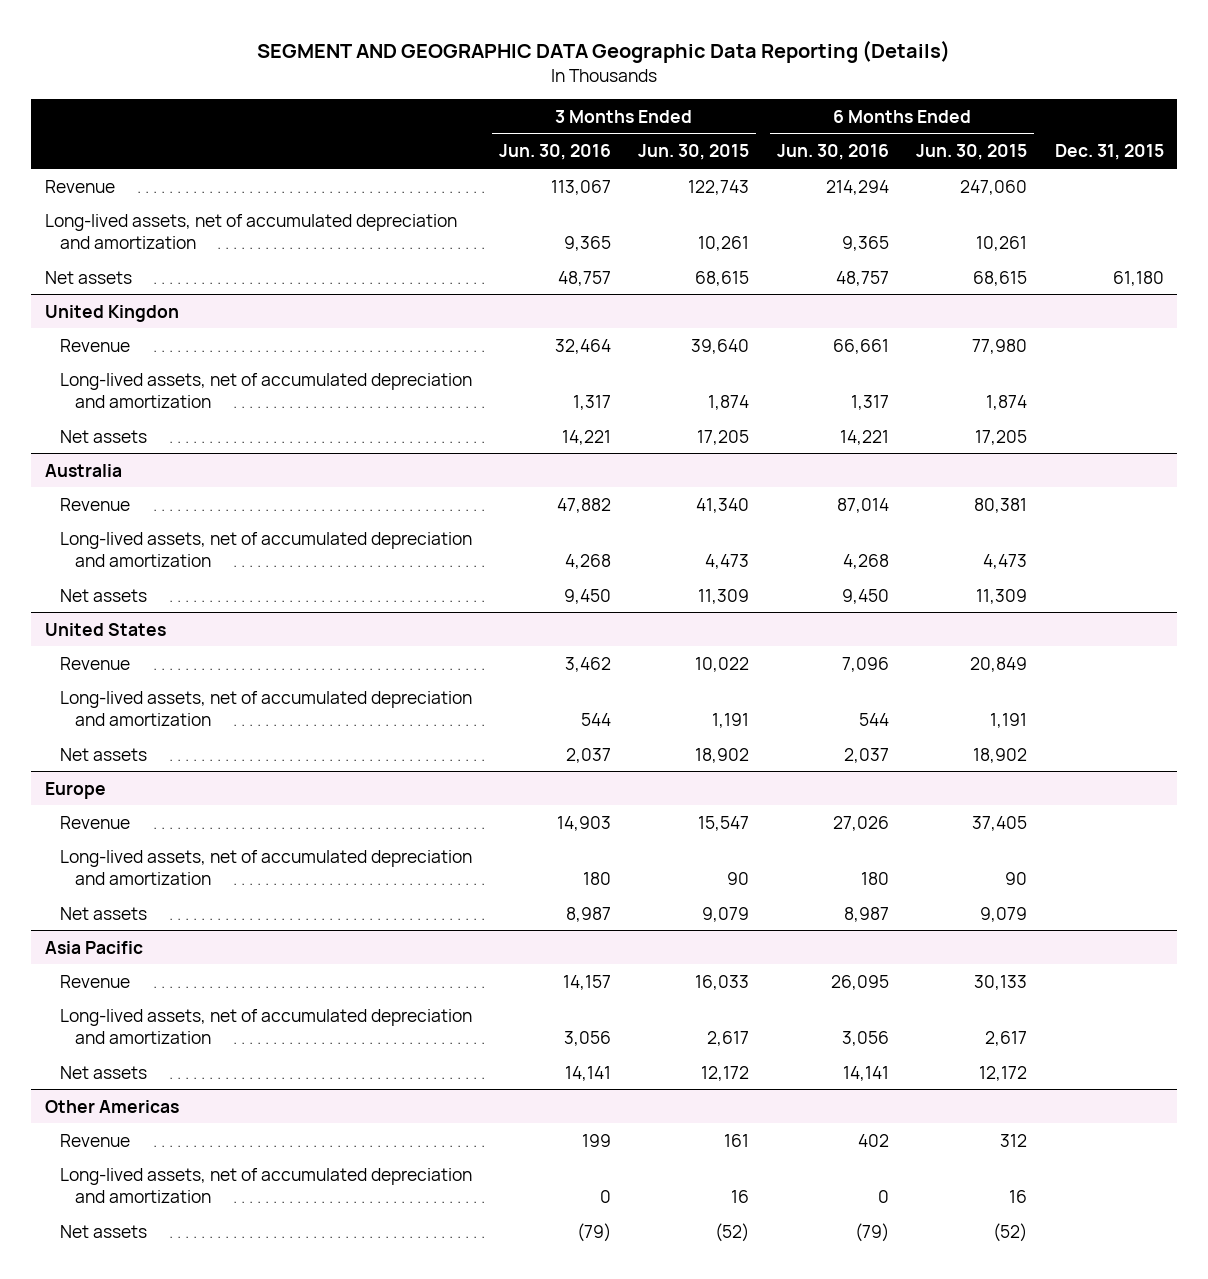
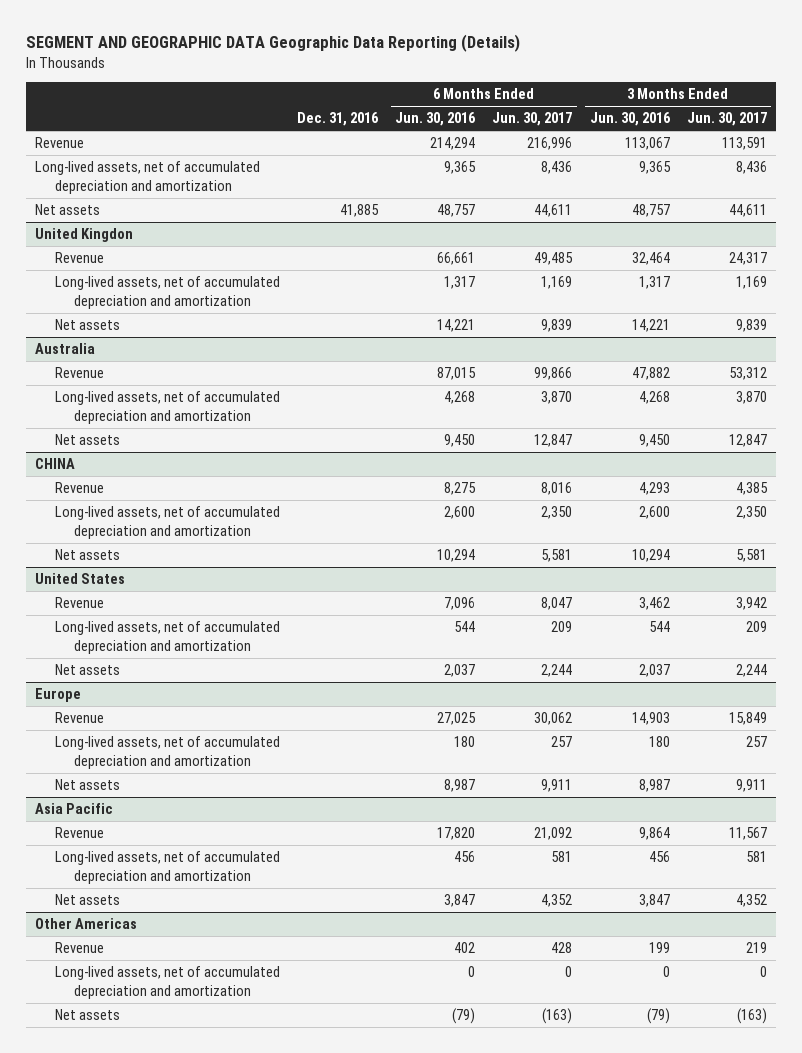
- | 3 Months Ended Jun. 30, 2016 | 3 Months Ended Jun. 30, 2015 | 6 Months Ended Jun. 30, 2016 | 6 Months Ended Jun. 30, 2015 | Dec. 31, 2015
+ | Dec. 31, 2016 | 6 Months Ended Jun. 30, 2016 | 6 Months Ended Jun. 30, 2017 | 3 Months Ended Jun. 30, 2016 | 3 Months Ended Jun. 30, 2017
@ Australia
- Revenue | 47,882 | 41,340 | 87,014 | 80,381 |
+ Revenue | | 87,015 | 99,866 | 47,882 | 53,312
+ CHINA
+ Revenue | | 8,275 | 8,016 | 4,293 | 4,385
+ Long-lived assets, net of accumulated depreciation and amortization | | 2,600 | 2,350 | 2,600 | 2,350
+ Net assets | | 10,294 | 5,581 | 10,294 | 5,581
@ Europe
- Revenue | 14,903 | 15,547 | 27,026 | 37,405 |
+ Revenue | | 27,025 | 30,062 | 14,903 | 15,849
@ Asia Pacific
- Revenue | 14,157 | 16,033 | 26,095 | 30,133 |
- Long-lived assets, net of accumulated depreciation and amortization | 3,056 | 2,617 | 3,056 | 2,617 |
- Net assets | 14,141 | 12,172 | 14,141 | 12,172 |
+ Revenue | | 17,820 | 21,092 | 9,864 | 11,567
+ Long-lived assets, net of accumulated depreciation and amortization | | 456 | 581 | 456 | 581
+ Net assets | | 3,847 | 4,352 | 3,847 | 4,352

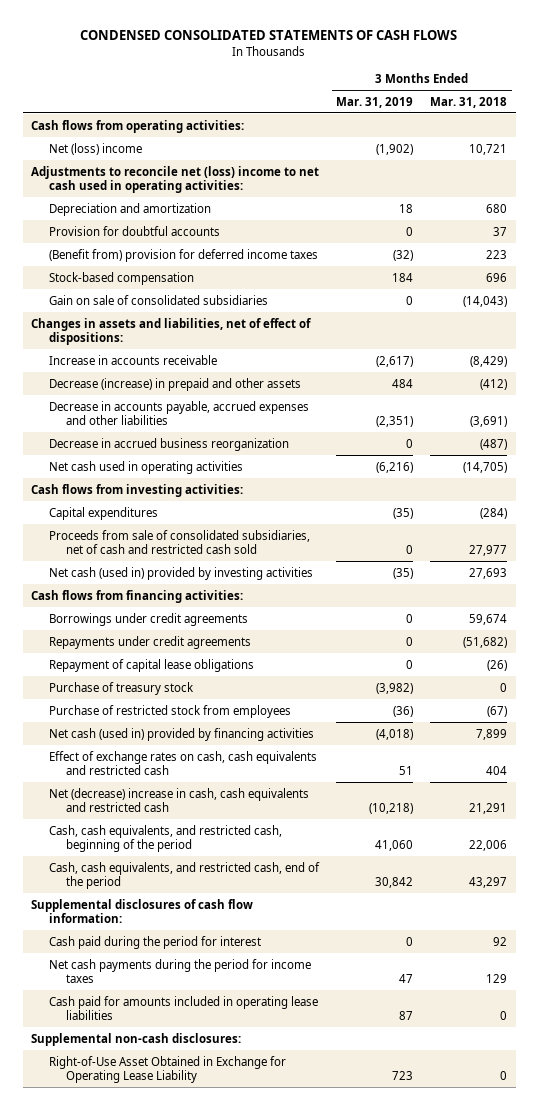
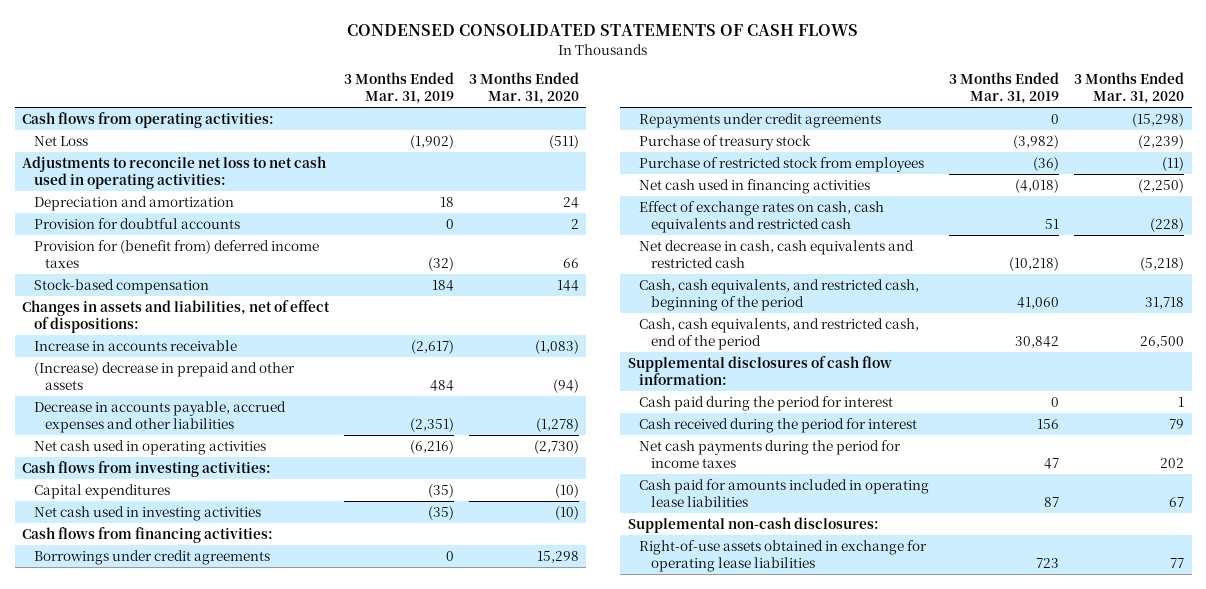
- | 3 Months Ended Mar. 31, 2019 | 3 Months Ended Mar. 31, 2018
+ | 3 Months Ended Mar. 31, 2019 | 3 Months Ended Mar. 31, 2020
- Net (loss) income | (1,902) | 10,721
- Adjustments to reconcile net (loss) income to net cash used in operating activities:
+ Net Loss | (1,902) | (511)
+ Adjustments to reconcile net loss to net cash used in operating activities:
- (Benefit from) provision for deferred income taxes | (32) | 223
+ Provision for (benefit from) deferred income taxes | (32) | 66
- Gain on sale of consolidated subsidiaries | 0 | (14,043)
- Decrease (increase) in prepaid and other assets | 484 | (412)
+ (Increase) decrease in prepaid and other assets | 484 | (94)
- Decrease in accrued business reorganization | 0 | (487)
- Proceeds from sale of consolidated subsidiaries, net of cash and restricted cash sold | 0 | 27,977
- Net cash (used in) provided by investing activities | (35) | 27,693
+ Net cash used in investing activities | (35) | (10)
- Repayment of capital lease obligations | 0 | (26)
- Net cash (used in) provided by financing activities | (4,018) | 7,899
+ Net cash used in financing activities | (4,018) | (2,250)
- Net (decrease) increase in cash, cash equivalents and restricted cash | (10,218) | 21,291
+ Net decrease in cash, cash equivalents and restricted cash | (10,218) | (5,218)
+ Cash received during the period for interest | 156 | 79
- Right-of-Use Asset Obtained in Exchange for Operating Lease Liability | 723 | 0
+ Right-of-use assets obtained in exchange for operating lease liabilities | 723 | 77

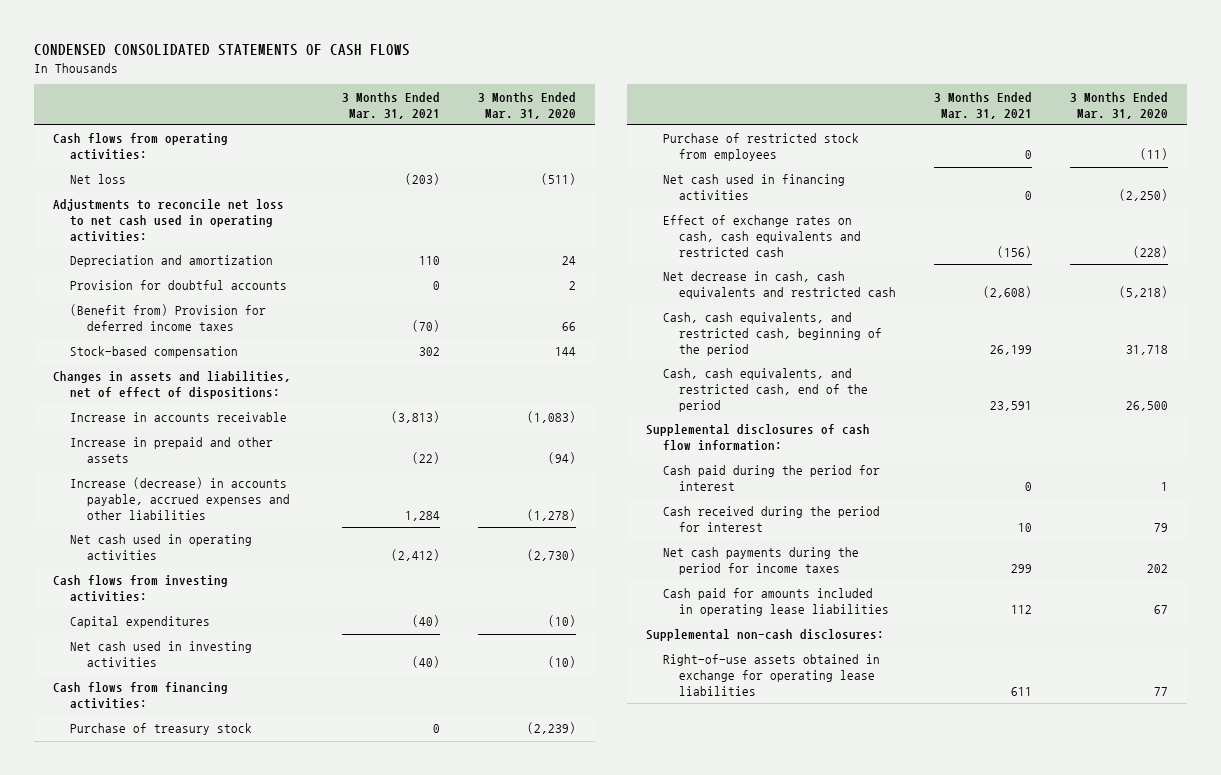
- | 3 Months Ended Mar. 31, 2019 | 3 Months Ended Mar. 31, 2020
+ | 3 Months Ended Mar. 31, 2021 | 3 Months Ended Mar. 31, 2020
- Net Loss | (1,902) | (511)
+ Net loss | (203) | (511)
- Provision for (benefit from) deferred income taxes | (32) | 66
+ (Benefit from) Provision for deferred income taxes | (70) | 66
- (Increase) decrease in prepaid and other assets | 484 | (94)
- Decrease in accounts payable, accrued expenses and other liabilities | (2,351) | (1,278)
+ Increase in prepaid and other assets | (22) | (94)
+ Increase (decrease) in accounts payable, accrued expenses and other liabilities | 1,284 | (1,278)
- Borrowings under credit agreements | 0 | 15,298
- Repayments under credit agreements | 0 | (15,298)

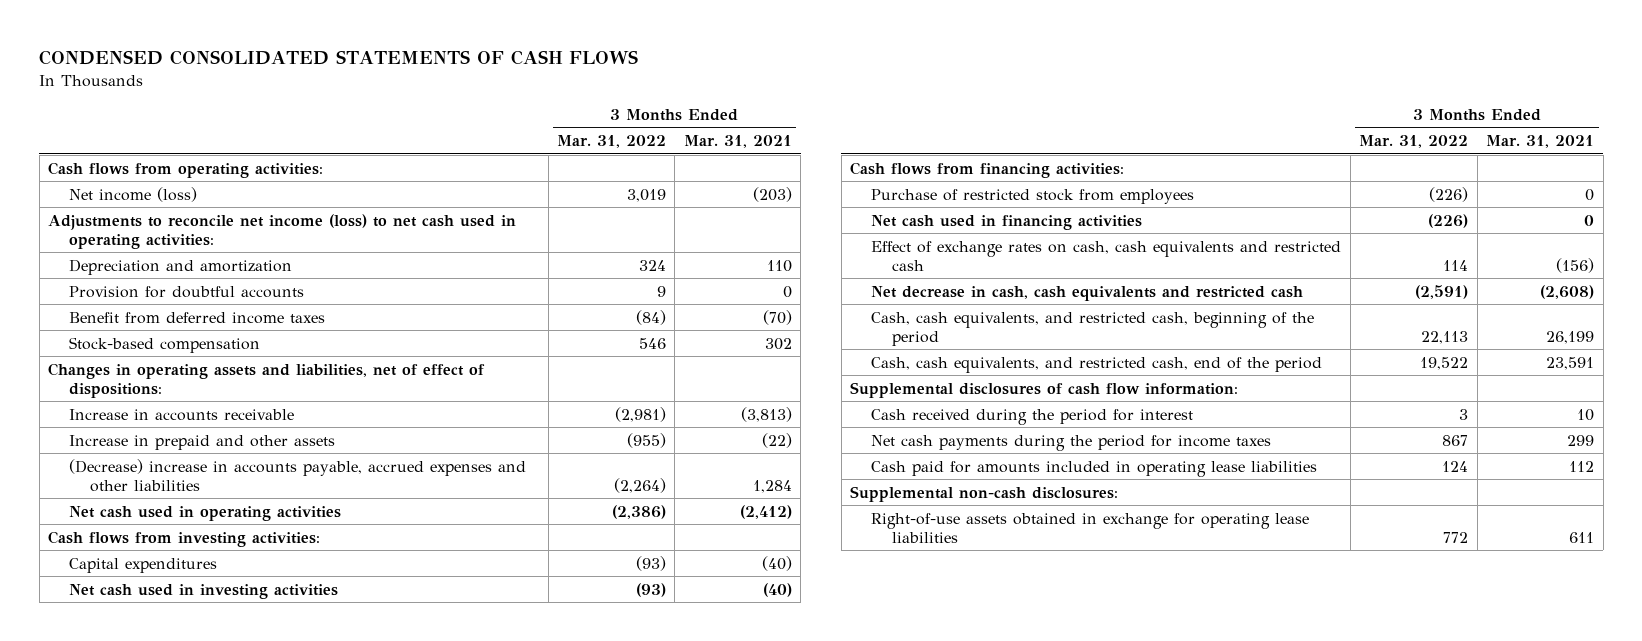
- | 3 Months Ended Mar. 31, 2021 | 3 Months Ended Mar. 31, 2020
+ | 3 Months Ended Mar. 31, 2022 | 3 Months Ended Mar. 31, 2021
- Net loss | (203) | (511)
- Adjustments to reconcile net loss to net cash used in operating activities:
+ Net income (loss) | 3,019 | (203)
+ Adjustments to reconcile net income (loss) to net cash used in operating activities:
- (Benefit from) Provision for deferred income taxes | (70) | 66
+ Benefit from deferred income taxes | (84) | (70)
- Changes in assets and liabilities, net of effect of dispositions:
+ Changes in operating assets and liabilities, net of effect of dispositions:
- Increase (decrease) in accounts payable, accrued expenses and other liabilities | 1,284 | (1,278)
+ (Decrease) increase in accounts payable, accrued expenses and other liabilities | (2,264) | 1,284
- Purchase of treasury stock | 0 | (2,239)
- Cash paid during the period for interest | 0 | 1

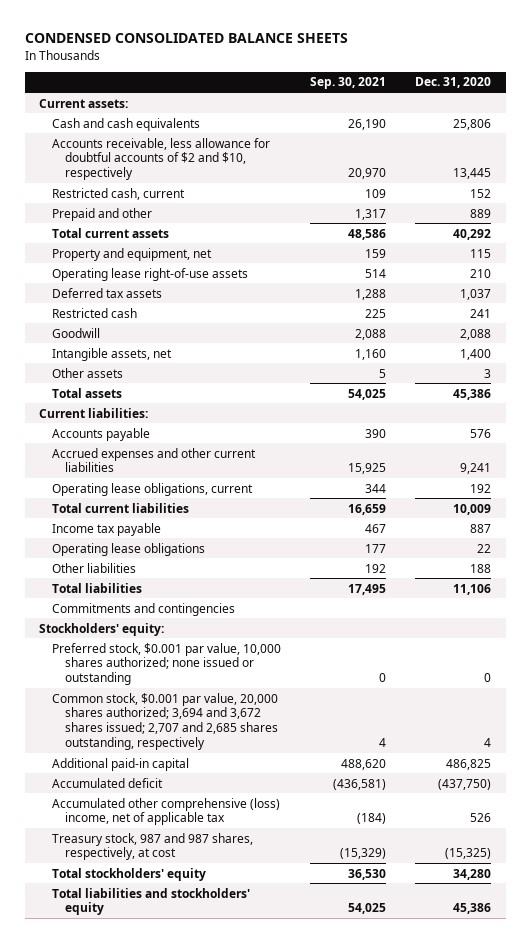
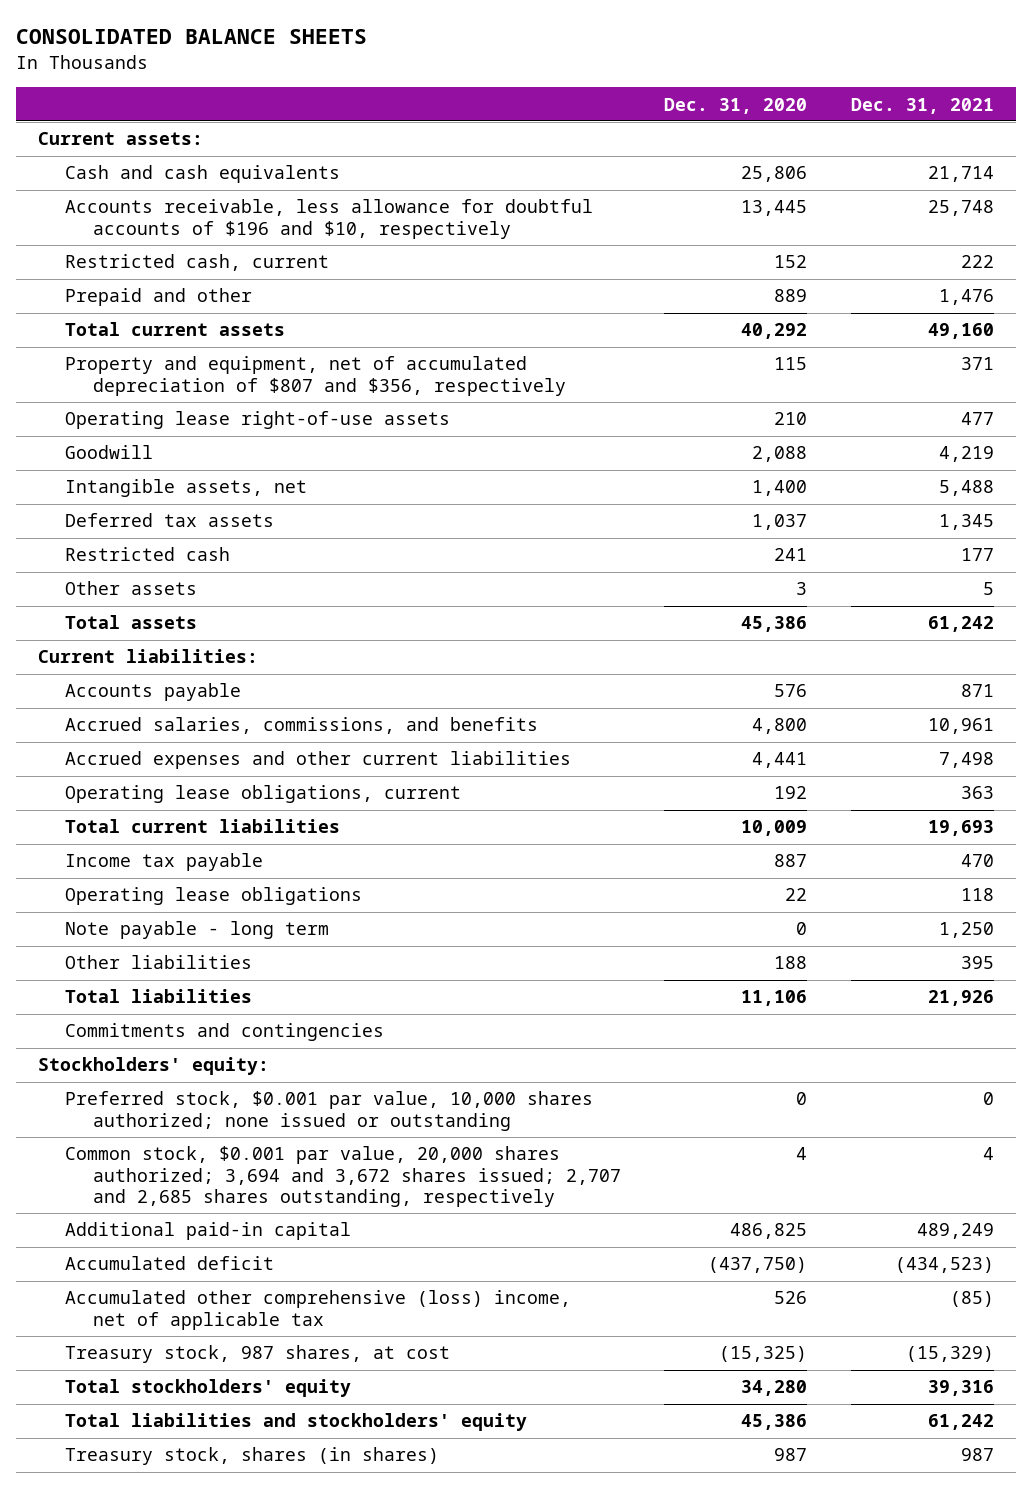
- CONDENSED CONSOLIDATED BALANCE SHEETS
+ CONSOLIDATED BALANCE SHEETS
- | Sep. 30, 2021 | Dec. 31, 2020
+ | Dec. 31, 2020 | Dec. 31, 2021
- Accounts receivable, less allowance for doubtful accounts of $2 and $10, respectively | 20,970 | 13,445
+ Accounts receivable, less allowance for doubtful accounts of $196 and $10, respectively | 13,445 | 25,748
- Property and equipment, net | 159 | 115
+ Property and equipment, net of accumulated depreciation of $807 and $356, respectively | 115 | 371
moved down: Deferred tax assets | 1,037 | 1,345
moved down: Restricted cash | 241 | 177
- Accrued expenses and other current liabilities | 15,925 | 9,241
+ Accrued salaries, commissions, and benefits | 4,800 | 10,961
+ Accrued expenses and other current liabilities | 4,441 | 7,498
+ Note payable - long term | 0 | 1,250
- Treasury stock, 987 and 987 shares, respectively, at cost | (15,329) | (15,325)
+ Treasury stock, 987 shares, at cost | (15,325) | (15,329)
+ Treasury stock, shares (in shares) | 987 | 987

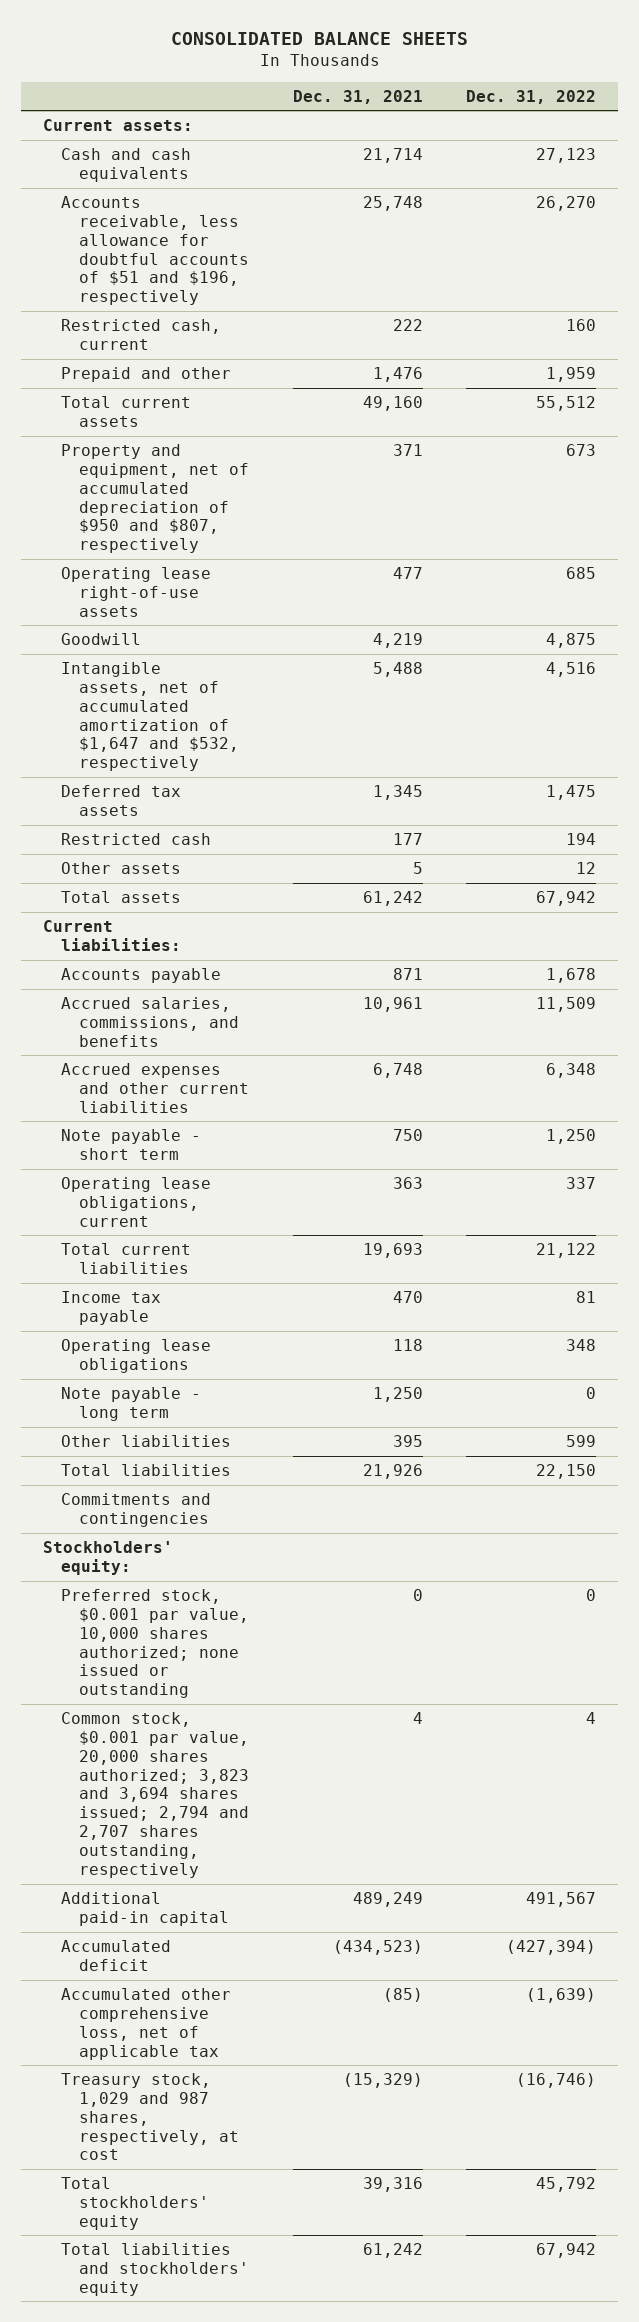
- | Dec. 31, 2020 | Dec. 31, 2021
+ | Dec. 31, 2021 | Dec. 31, 2022
- Accounts receivable, less allowance for doubtful accounts of $196 and $10, respectively | 13,445 | 25,748
+ Accounts receivable, less allowance for doubtful accounts of $51 and $196, respectively | 25,748 | 26,270
- Property and equipment, net of accumulated depreciation of $807 and $356, respectively | 115 | 371
+ Property and equipment, net of accumulated depreciation of $950 and $807, respectively | 371 | 673
- Intangible assets, net | 1,400 | 5,488
+ Intangible assets, net of accumulated amortization of $1,647 and $532, respectively | 5,488 | 4,516
- Accrued expenses and other current liabilities | 4,441 | 7,498
+ Accrued expenses and other current liabilities | 6,748 | 6,348
+ Note payable - short term | 750 | 1,250
- Common stock, $0.001 par value, 20,000 shares authorized; 3,694 and 3,672 shares issued; 2,707 and 2,685 shares outstanding, respectively | 4 | 4
+ Common stock, $0.001 par value, 20,000 shares authorized; 3,823 and 3,694 shares issued; 2,794 and 2,707 shares outstanding, respectively | 4 | 4
- Accumulated other comprehensive (loss) income, net of applicable tax | 526 | (85)
- Treasury stock, 987 shares, at cost | (15,325) | (15,329)
+ Accumulated other comprehensive loss, net of applicable tax | (85) | (1,639)
+ Treasury stock, 1,029 and 987 shares, respectively, at cost | (15,329) | (16,746)
- Treasury stock, shares (in shares) | 987 | 987

